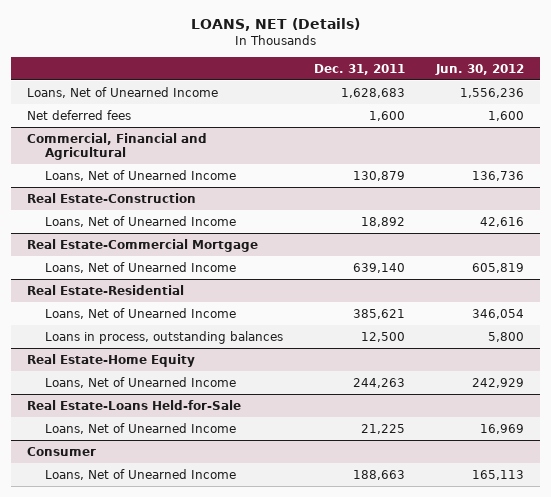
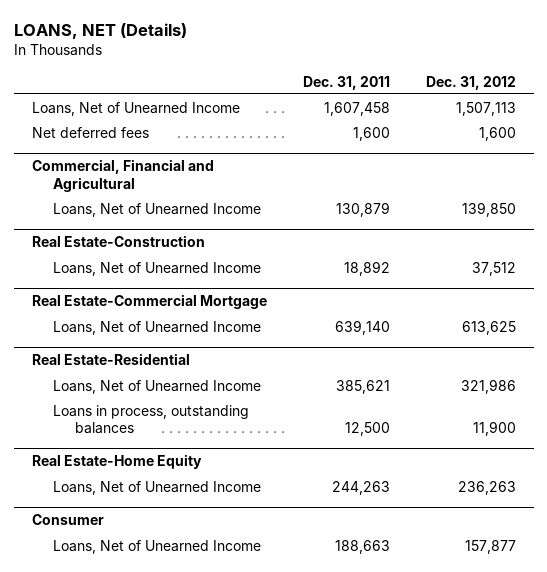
- | Dec. 31, 2011 | Jun. 30, 2012
+ | Dec. 31, 2011 | Dec. 31, 2012
- Loans, Net of Unearned Income | 1,628,683 | 1,556,236
+ Loans, Net of Unearned Income | 1,607,458 | 1,507,113
- Real Estate-Loans Held-for-Sale
- Loans, Net of Unearned Income | 21,225 | 16,969

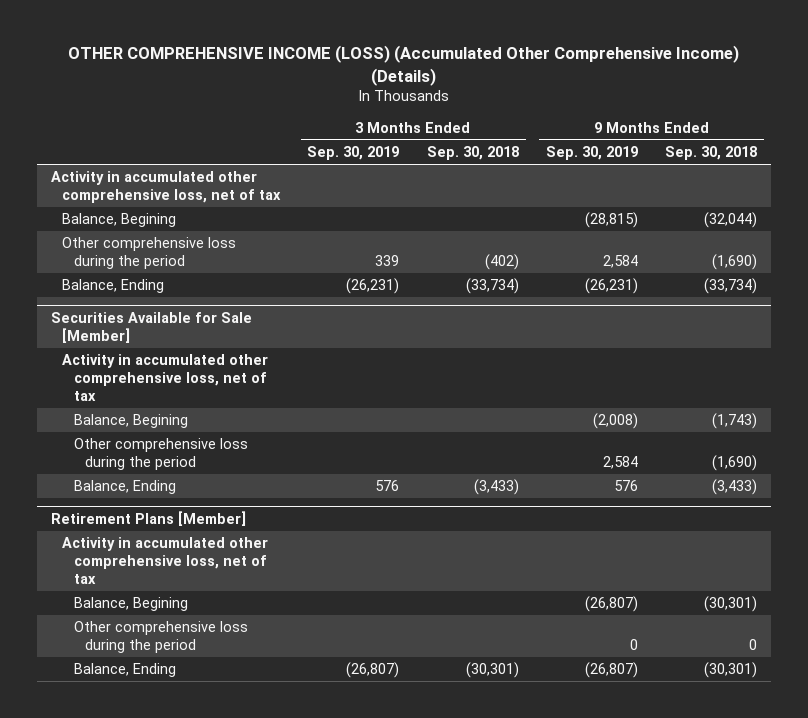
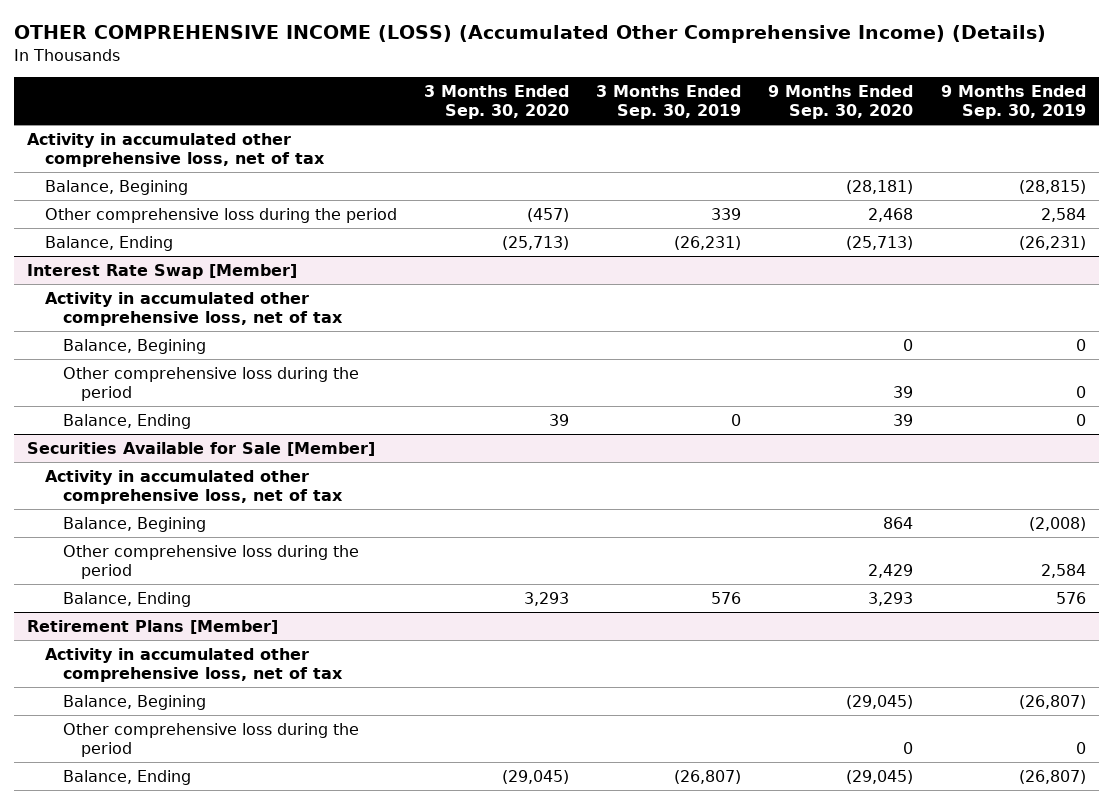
- | 3 Months Ended Sep. 30, 2019 | 3 Months Ended Sep. 30, 2018 | 9 Months Ended Sep. 30, 2019 | 9 Months Ended Sep. 30, 2018
+ | 3 Months Ended Sep. 30, 2020 | 3 Months Ended Sep. 30, 2019 | 9 Months Ended Sep. 30, 2020 | 9 Months Ended Sep. 30, 2019
+ Interest Rate Swap [Member]
+ Activity in accumulated other comprehensive loss, net of tax
+ Balance, Begining | | | 0 | 0
+ Other comprehensive loss during the period | | | 39 | 0
+ Balance, Ending | 39 | 0 | 39 | 0

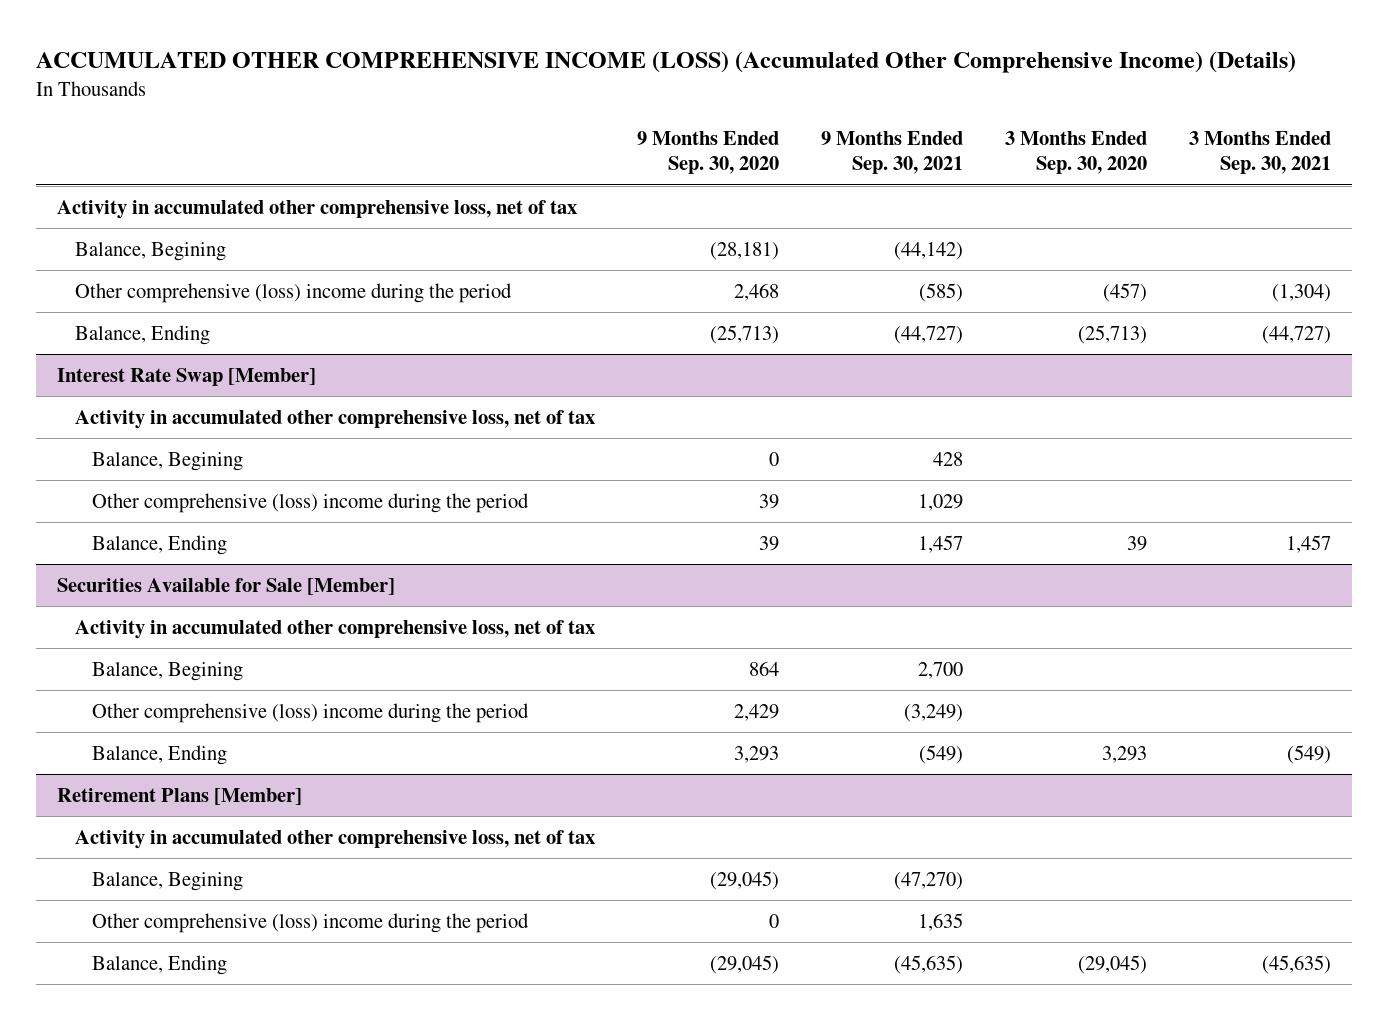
- OTHER COMPREHENSIVE INCOME (LOSS) (Accumulated Other Comprehensive Income) (Details)
+ ACCUMULATED OTHER COMPREHENSIVE INCOME (LOSS) (Accumulated Other Comprehensive Income) (Details)
- | 3 Months Ended Sep. 30, 2020 | 3 Months Ended Sep. 30, 2019 | 9 Months Ended Sep. 30, 2020 | 9 Months Ended Sep. 30, 2019
+ | 9 Months Ended Sep. 30, 2020 | 9 Months Ended Sep. 30, 2021 | 3 Months Ended Sep. 30, 2020 | 3 Months Ended Sep. 30, 2021
- Other comprehensive loss during the period | (457) | 339 | 2,468 | 2,584
+ Other comprehensive (loss) income during the period | 2,468 | (585) | (457) | (1,304)
@ Interest Rate Swap [Member]
- Other comprehensive loss during the period | | | 39 | 0
+ Other comprehensive (loss) income during the period | 39 | 1,029 | |
@ Securities Available for Sale [Member]
- Other comprehensive loss during the period | | | 2,429 | 2,584
+ Other comprehensive (loss) income during the period | 2,429 | (3,249) | |
@ Retirement Plans [Member]
- Other comprehensive loss during the period | | | 0 | 0
+ Other comprehensive (loss) income during the period | 0 | 1,635 | |

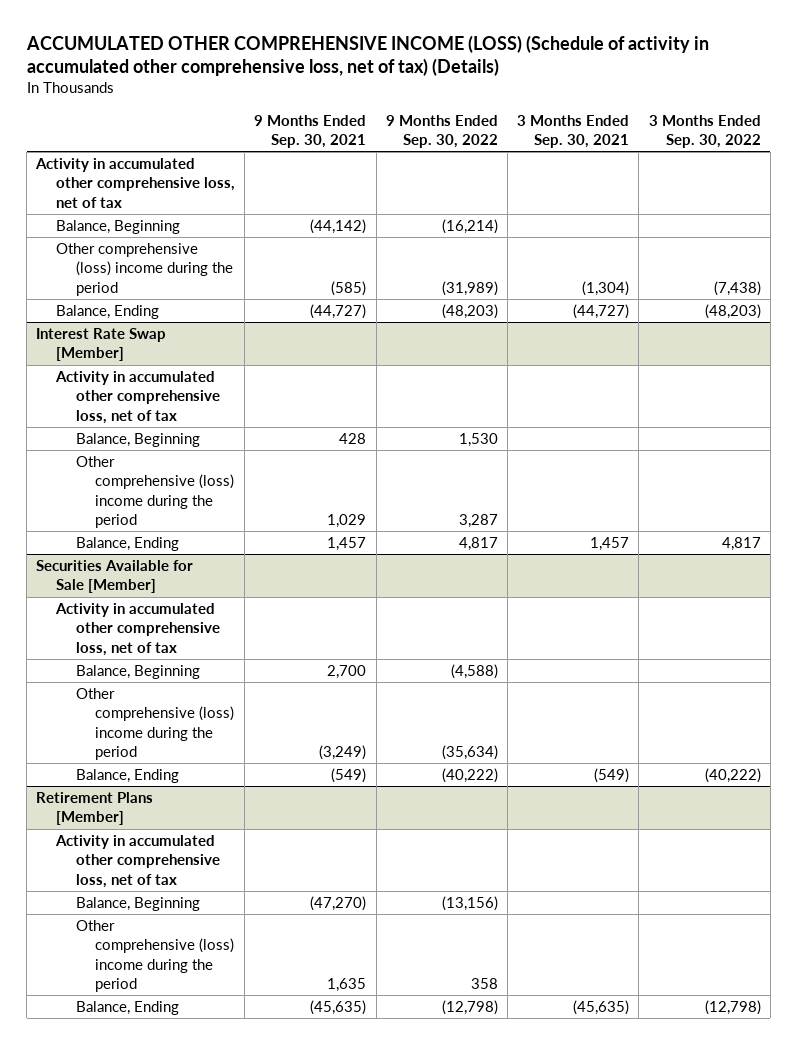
- ACCUMULATED OTHER COMPREHENSIVE INCOME (LOSS) (Accumulated Other Comprehensive Income) (Details)
+ ACCUMULATED OTHER COMPREHENSIVE INCOME (LOSS) (Schedule of activity in accumulated other comprehensive loss, net of tax) (Details)
- | 9 Months Ended Sep. 30, 2020 | 9 Months Ended Sep. 30, 2021 | 3 Months Ended Sep. 30, 2020 | 3 Months Ended Sep. 30, 2021
+ | 9 Months Ended Sep. 30, 2021 | 9 Months Ended Sep. 30, 2022 | 3 Months Ended Sep. 30, 2021 | 3 Months Ended Sep. 30, 2022
- Balance, Begining | (28,181) | (44,142) | |
+ Balance, Beginning | (44,142) | (16,214) | |
@ Interest Rate Swap [Member]
- Balance, Begining | 0 | 428 | |
+ Balance, Beginning | 428 | 1,530 | |
@ Securities Available for Sale [Member]
- Balance, Begining | 864 | 2,700 | |
+ Balance, Beginning | 2,700 | (4,588) | |
@ Retirement Plans [Member]
- Balance, Begining | (29,045) | (47,270) | |
+ Balance, Beginning | (47,270) | (13,156) | |

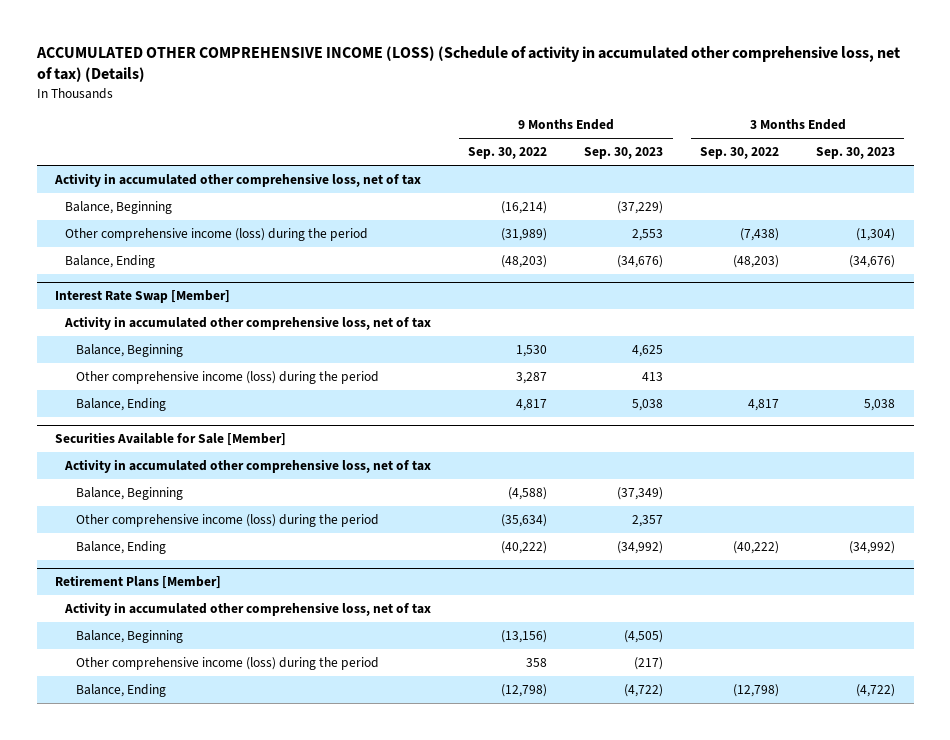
- | 9 Months Ended Sep. 30, 2021 | 9 Months Ended Sep. 30, 2022 | 3 Months Ended Sep. 30, 2021 | 3 Months Ended Sep. 30, 2022
+ | 9 Months Ended Sep. 30, 2022 | 9 Months Ended Sep. 30, 2023 | 3 Months Ended Sep. 30, 2022 | 3 Months Ended Sep. 30, 2023
- Other comprehensive (loss) income during the period | (585) | (31,989) | (1,304) | (7,438)
+ Other comprehensive income (loss) during the period | (31,989) | 2,553 | (7,438) | (1,304)
@ Interest Rate Swap [Member]
- Other comprehensive (loss) income during the period | 1,029 | 3,287 | |
+ Other comprehensive income (loss) during the period | 3,287 | 413 | |
@ Securities Available for Sale [Member]
- Other comprehensive (loss) income during the period | (3,249) | (35,634) | |
+ Other comprehensive income (loss) during the period | (35,634) | 2,357 | |
@ Retirement Plans [Member]
- Other comprehensive (loss) income during the period | 1,635 | 358 | |
+ Other comprehensive income (loss) during the period | 358 | (217) | |

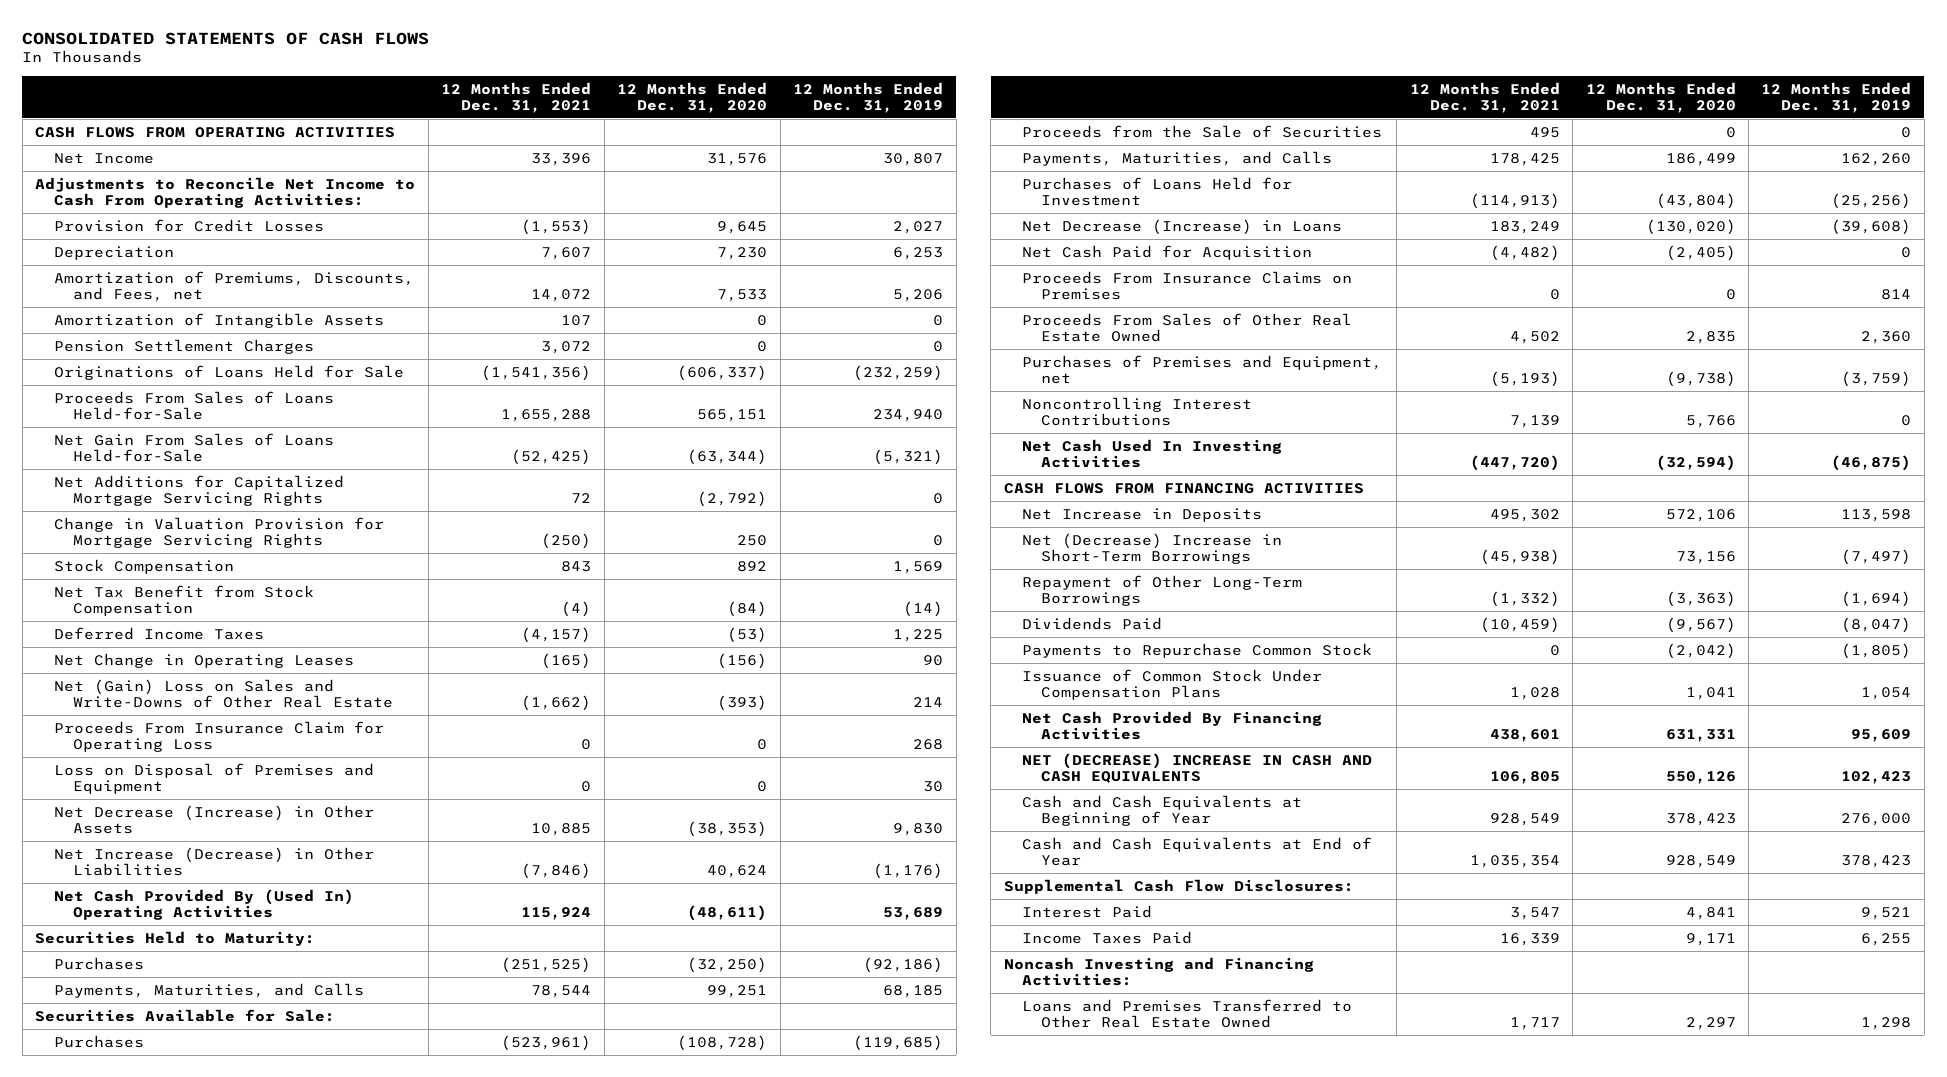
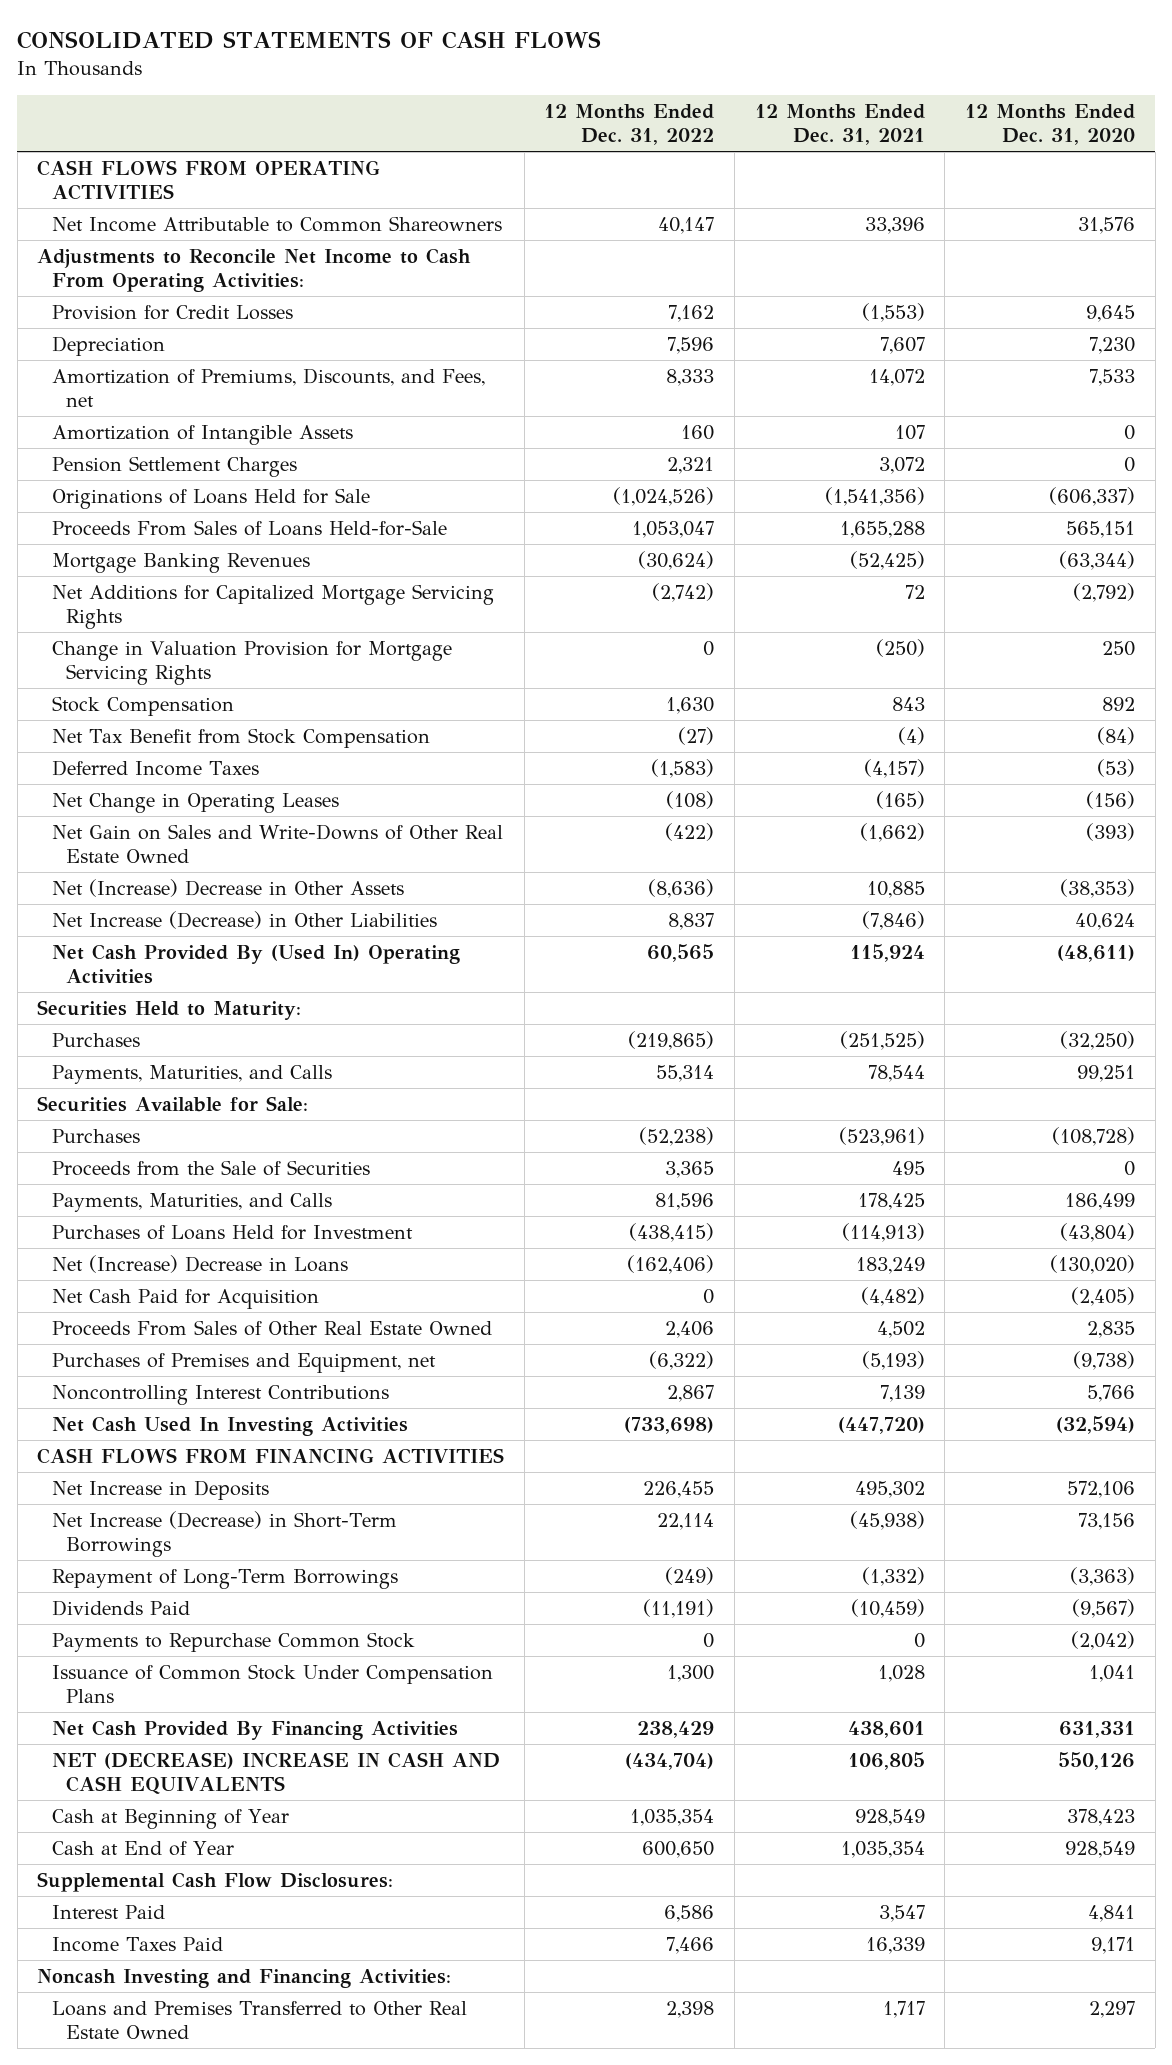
- | 12 Months Ended Dec. 31, 2021 | 12 Months Ended Dec. 31, 2020 | 12 Months Ended Dec. 31, 2019
+ | 12 Months Ended Dec. 31, 2022 | 12 Months Ended Dec. 31, 2021 | 12 Months Ended Dec. 31, 2020
- Net Income | 33,396 | 31,576 | 30,807
+ Net Income Attributable to Common Shareowners | 40,147 | 33,396 | 31,576
- Net Gain From Sales of Loans Held-for-Sale | (52,425) | (63,344) | (5,321)
+ Mortgage Banking Revenues | (30,624) | (52,425) | (63,344)
- Net (Gain) Loss on Sales and Write-Downs of Other Real Estate | (1,662) | (393) | 214
- Proceeds From Insurance Claim for Operating Loss | 0 | 0 | 268
- Loss on Disposal of Premises and Equipment | 0 | 0 | 30
- Net Decrease (Increase) in Other Assets | 10,885 | (38,353) | 9,830
+ Net Gain on Sales and Write-Downs of Other Real Estate Owned | (422) | (1,662) | (393)
+ Net (Increase) Decrease in Other Assets | (8,636) | 10,885 | (38,353)
- Net Decrease (Increase) in Loans | 183,249 | (130,020) | (39,608)
+ Net (Increase) Decrease in Loans | (162,406) | 183,249 | (130,020)
- Proceeds From Insurance Claims on Premises | 0 | 0 | 814
- Net (Decrease) Increase in Short-Term Borrowings | (45,938) | 73,156 | (7,497)
- Repayment of Other Long-Term Borrowings | (1,332) | (3,363) | (1,694)
+ Net Increase (Decrease) in Short-Term Borrowings | 22,114 | (45,938) | 73,156
+ Repayment of Long-Term Borrowings | (249) | (1,332) | (3,363)
- Cash and Cash Equivalents at Beginning of Year | 928,549 | 378,423 | 276,000
- Cash and Cash Equivalents at End of Year | 1,035,354 | 928,549 | 378,423
+ Cash at Beginning of Year | 1,035,354 | 928,549 | 378,423
+ Cash at End of Year | 600,650 | 1,035,354 | 928,549

